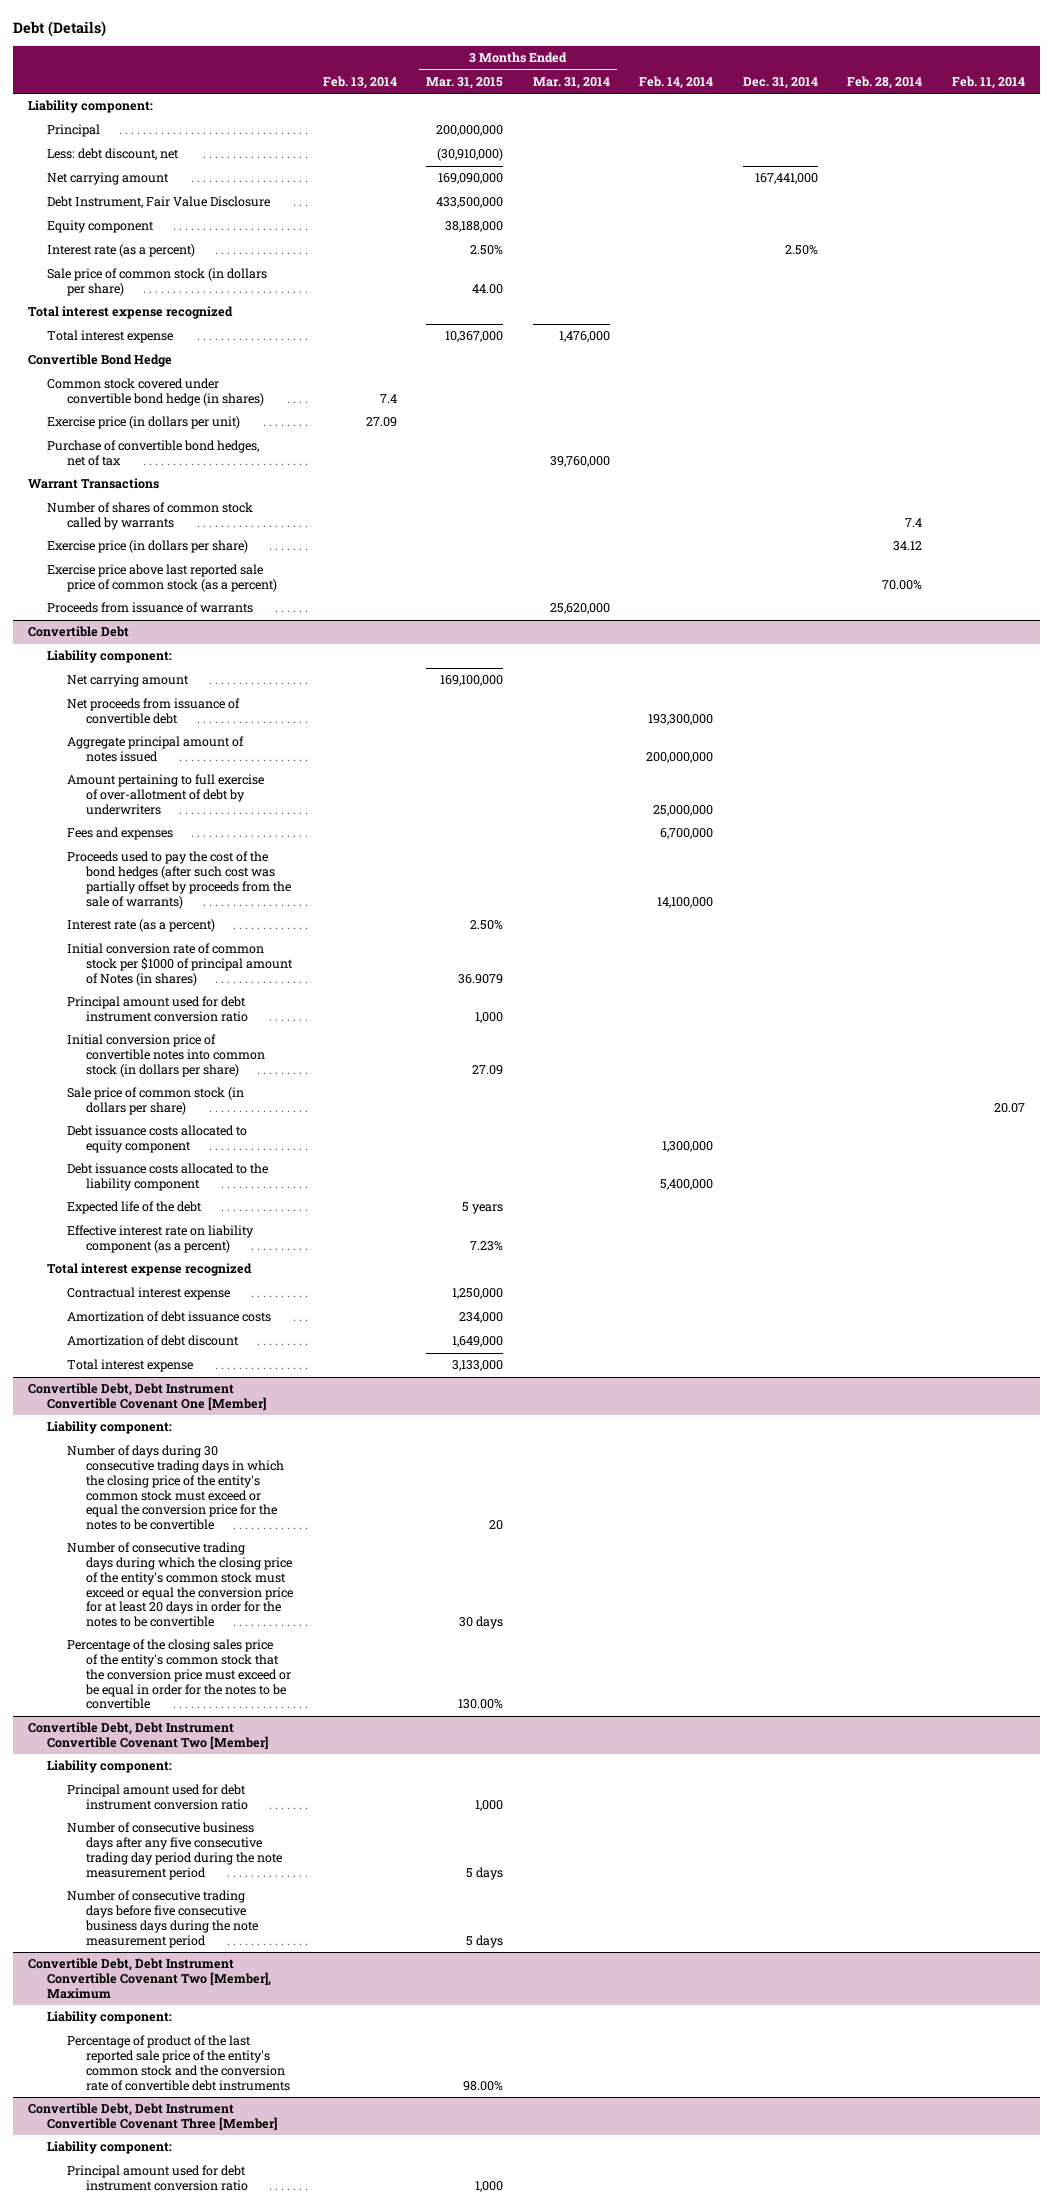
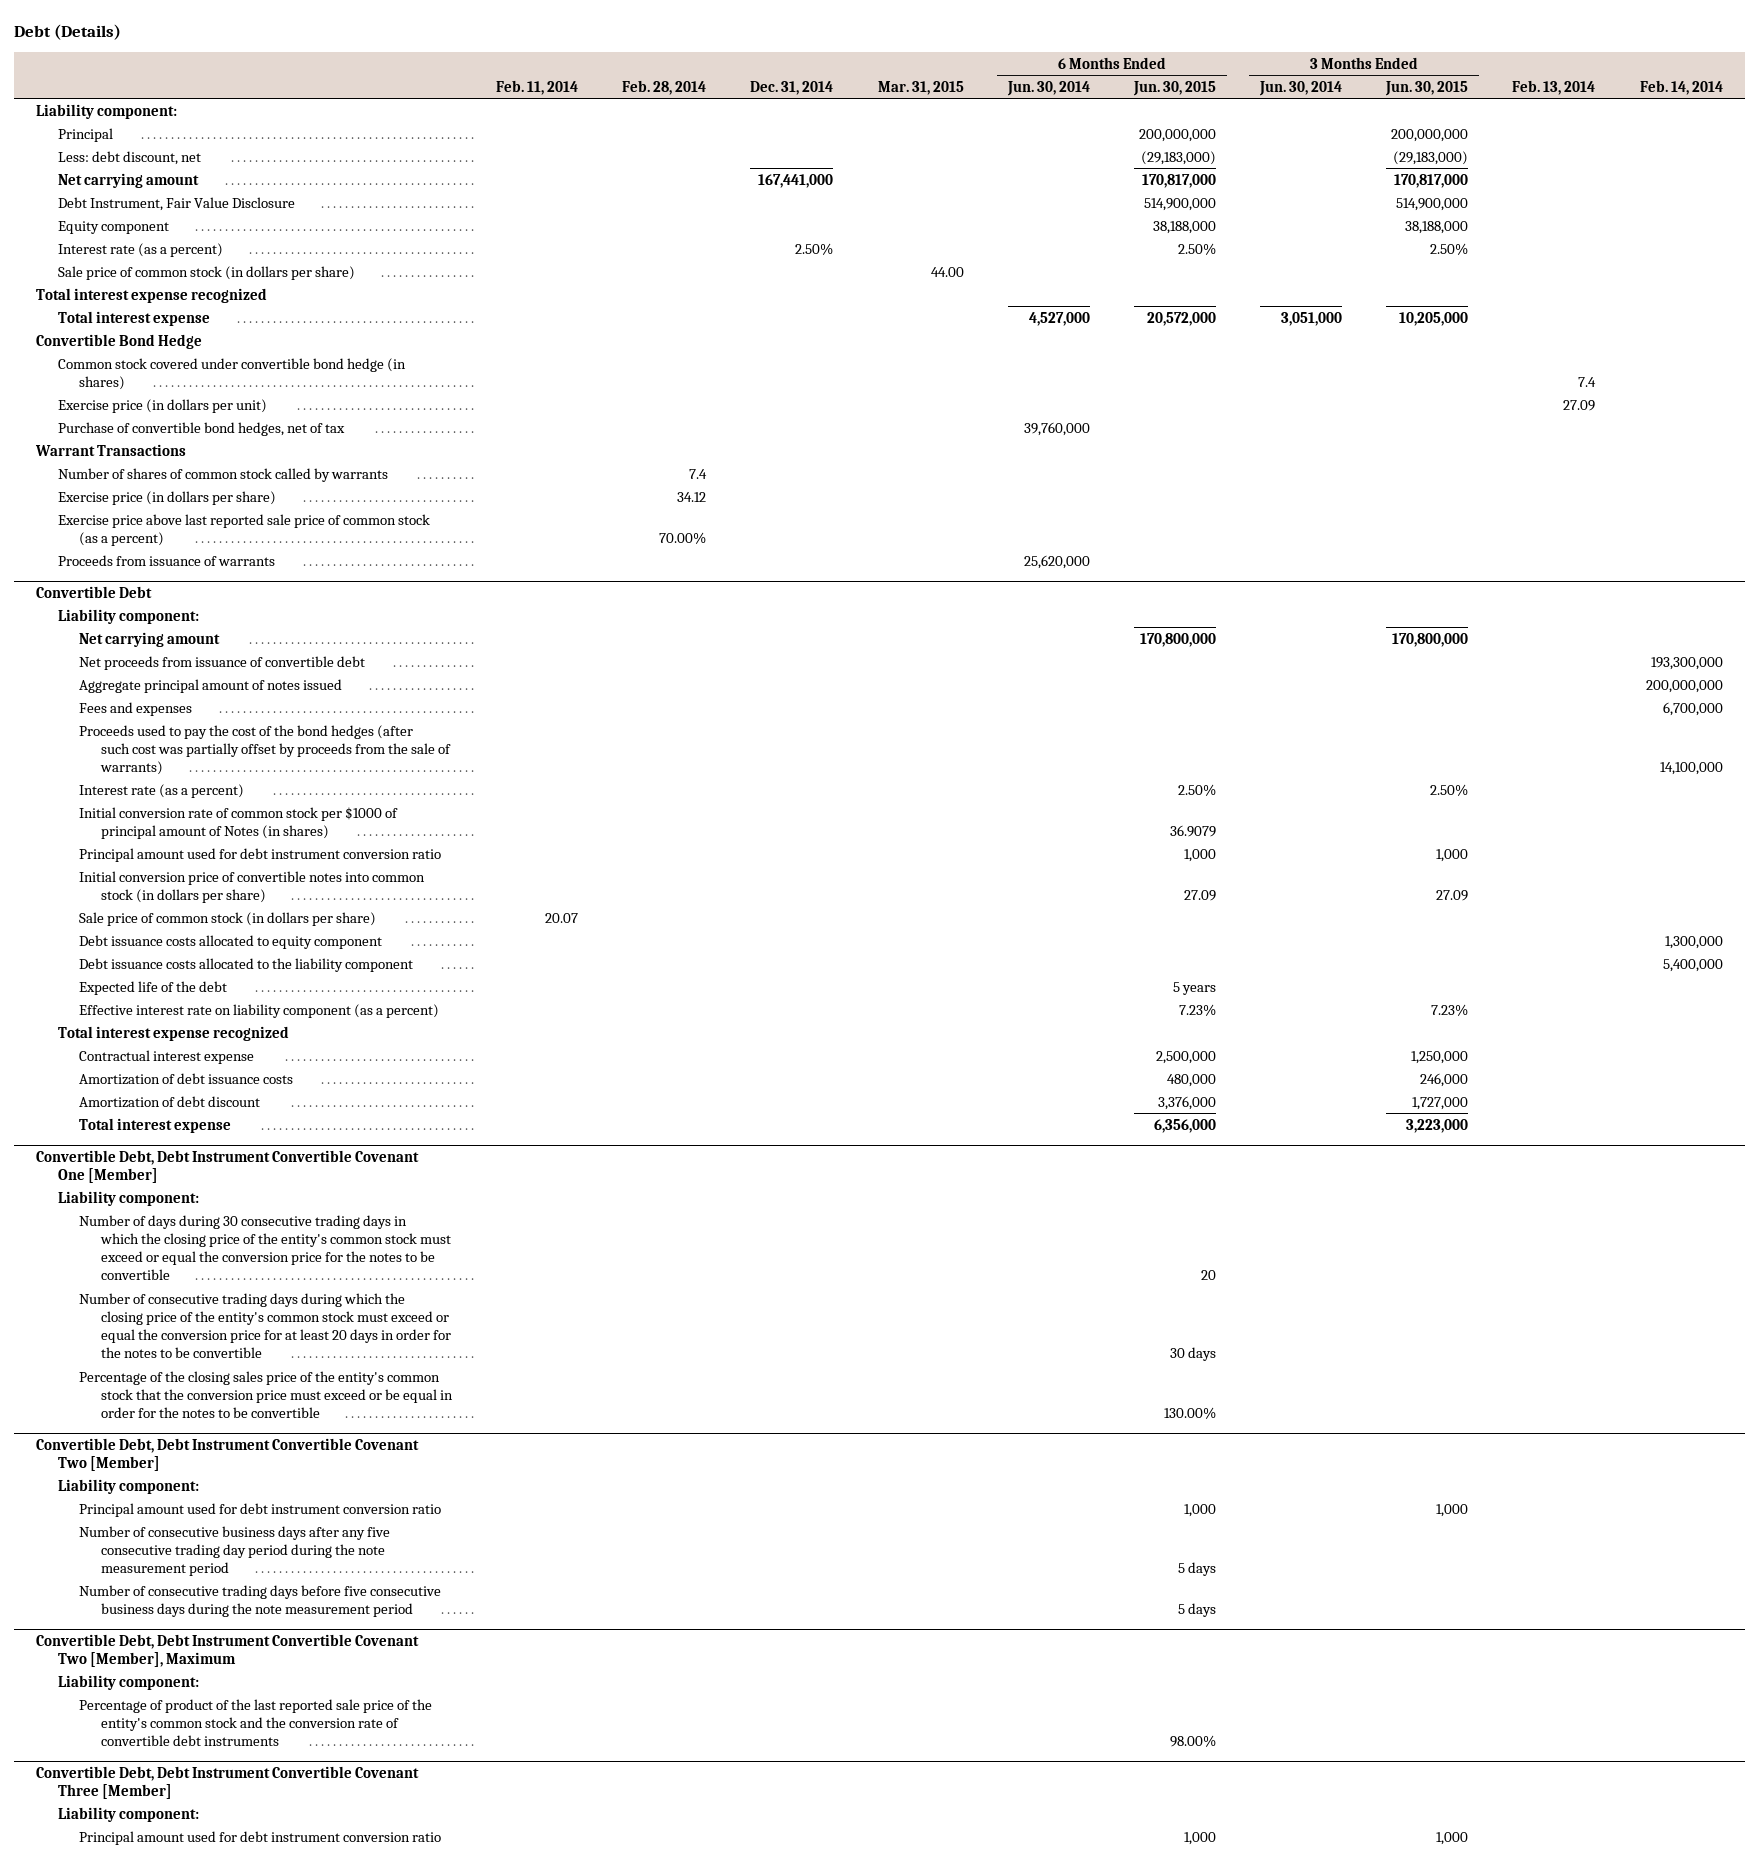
- | Feb. 13, 2014 | 3 Months Ended Mar. 31, 2015 | 3 Months Ended Mar. 31, 2014 | Feb. 14, 2014 | Dec. 31, 2014 | Feb. 28, 2014 | Feb. 11, 2014
+ | Feb. 11, 2014 | Feb. 28, 2014 | Dec. 31, 2014 | Mar. 31, 2015 | 6 Months Ended Jun. 30, 2014 | 6 Months Ended Jun. 30, 2015 | 3 Months Ended Jun. 30, 2014 | 3 Months Ended Jun. 30, 2015 | Feb. 13, 2014 | Feb. 14, 2014
@ Convertible Debt
- Amount pertaining to full exercise of over-allotment of debt by underwriters | | | | 25,000,000 | | |

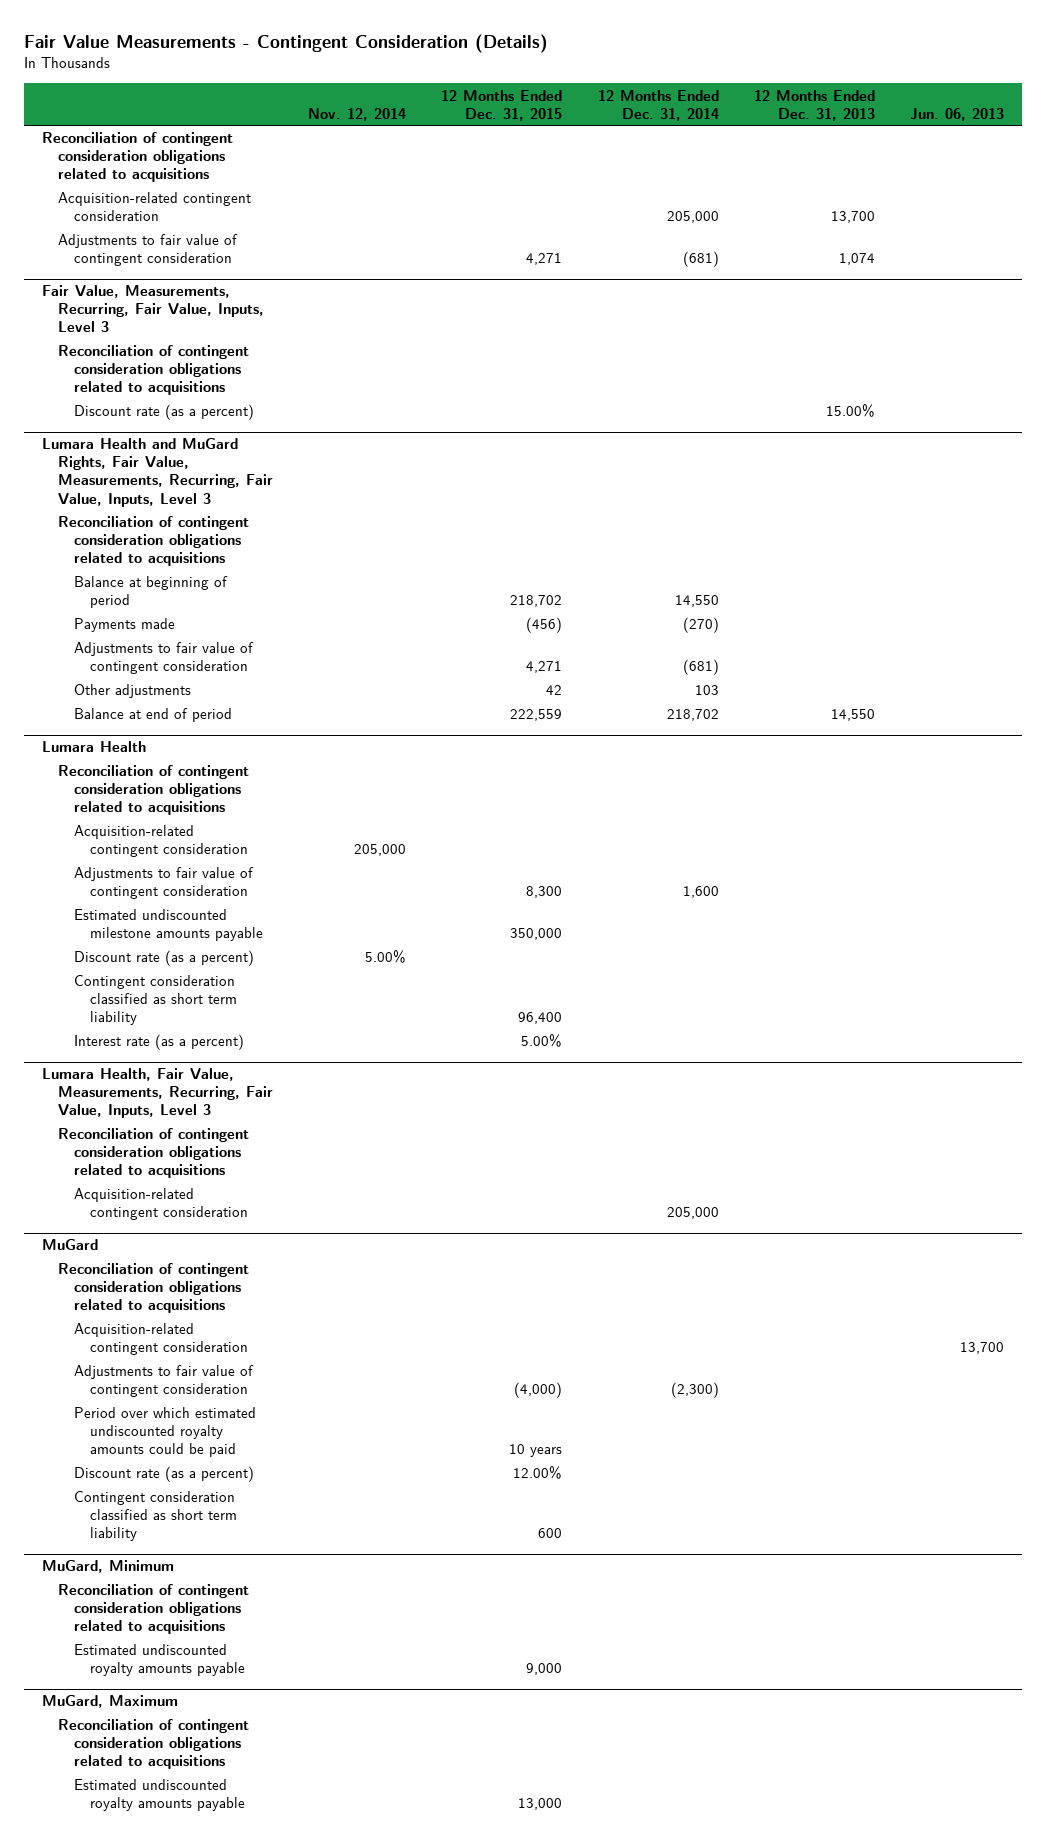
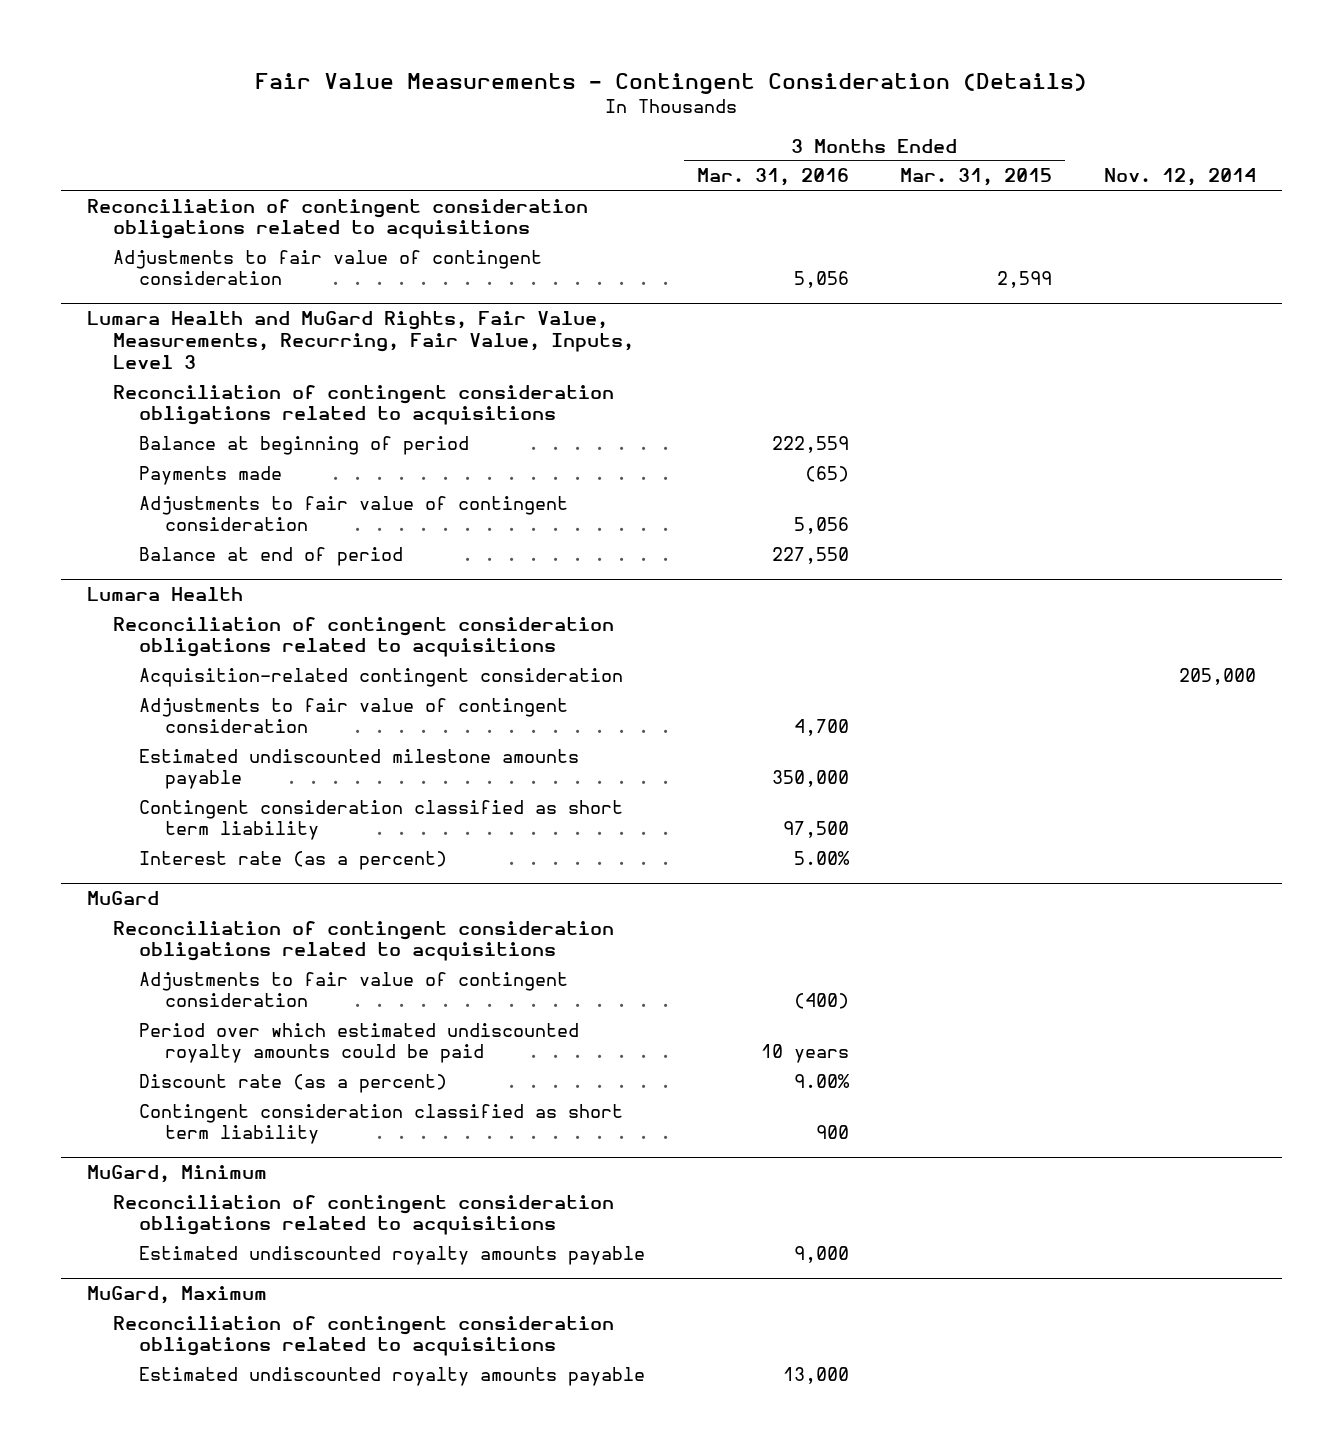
- | Nov. 12, 2014 | 12 Months Ended Dec. 31, 2015 | 12 Months Ended Dec. 31, 2014 | 12 Months Ended Dec. 31, 2013 | Jun. 06, 2013
+ | 3 Months Ended Mar. 31, 2016 | 3 Months Ended Mar. 31, 2015 | Nov. 12, 2014
- Acquisition-related contingent consideration | | | 205,000 | 13,700 |
- Fair Value, Measurements, Recurring, Fair Value, Inputs, Level 3
- Reconciliation of contingent consideration obligations related to acquisitions
- Discount rate (as a percent) | | | | 15.00% |
@ Lumara Health and MuGard Rights, Fair Value, Measurements, Recurring, Fair Value, Inputs, Level 3
- Other adjustments | | 42 | 103 | |
@ Lumara Health
- Discount rate (as a percent) | 5.00% | | | |
- Lumara Health, Fair Value, Measurements, Recurring, Fair Value, Inputs, Level 3
- Reconciliation of contingent consideration obligations related to acquisitions
- Acquisition-related contingent consideration | | | 205,000 | |
@ MuGard
- Acquisition-related contingent consideration | | | | | 13,700

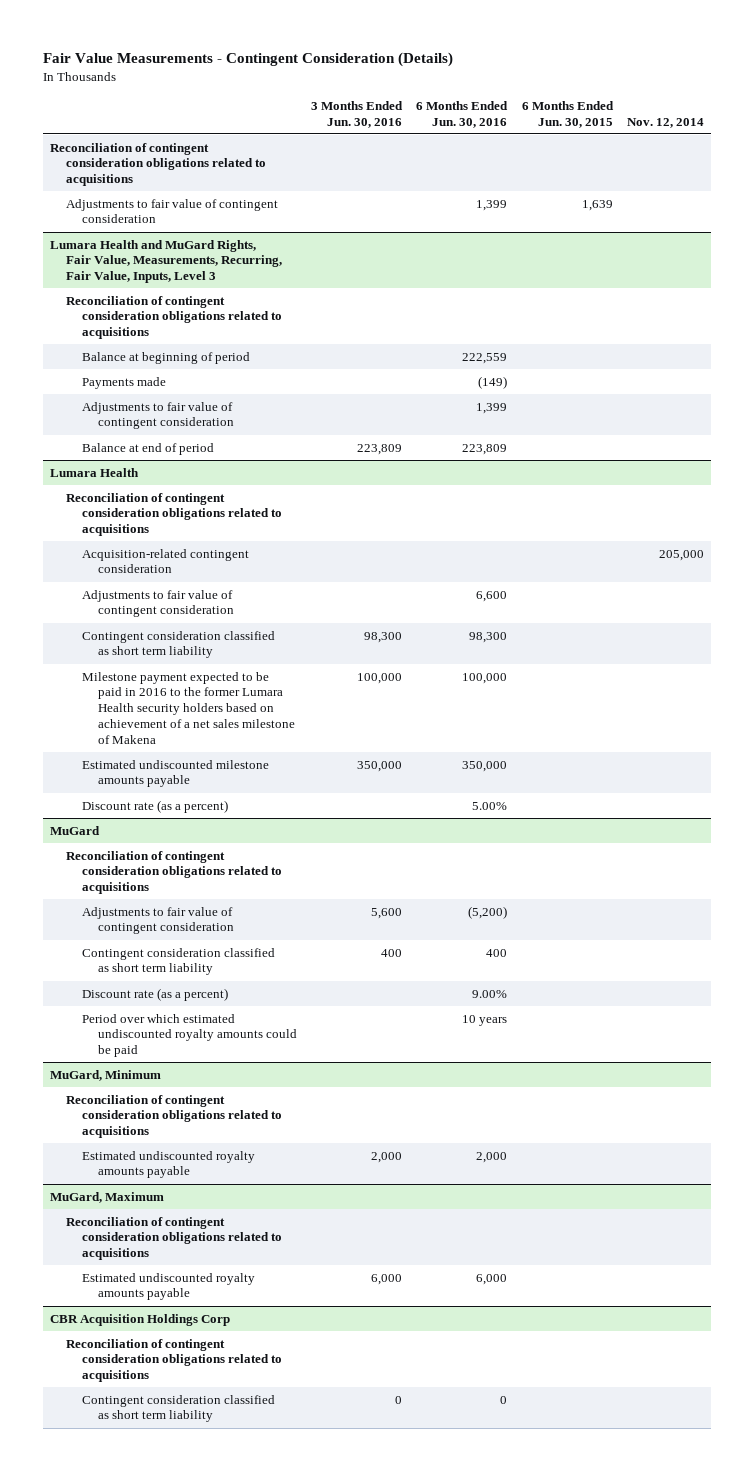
- | 3 Months Ended Mar. 31, 2016 | 3 Months Ended Mar. 31, 2015 | Nov. 12, 2014
+ | 3 Months Ended Jun. 30, 2016 | 6 Months Ended Jun. 30, 2016 | 6 Months Ended Jun. 30, 2015 | Nov. 12, 2014
@ Lumara Health
- Interest rate (as a percent) | 5.00% | |
+ Milestone payment expected to be paid in 2016 to the former Lumara Health security holders based on achievement of a net sales milestone of Makena | 100,000 | 100,000 | |
moved down: Estimated undiscounted milestone amounts payable | 350,000 | 350,000 | |
+ Discount rate (as a percent) | | 5.00% | |
@ MuGard
moved down: Discount rate (as a percent) | | 9.00% | |
moved down: Period over which estimated undiscounted royalty amounts could be paid | | 10 years | |
+ CBR Acquisition Holdings Corp
+ Reconciliation of contingent consideration obligations related to acquisitions
+ Contingent consideration classified as short term liability | 0 | 0 | |

